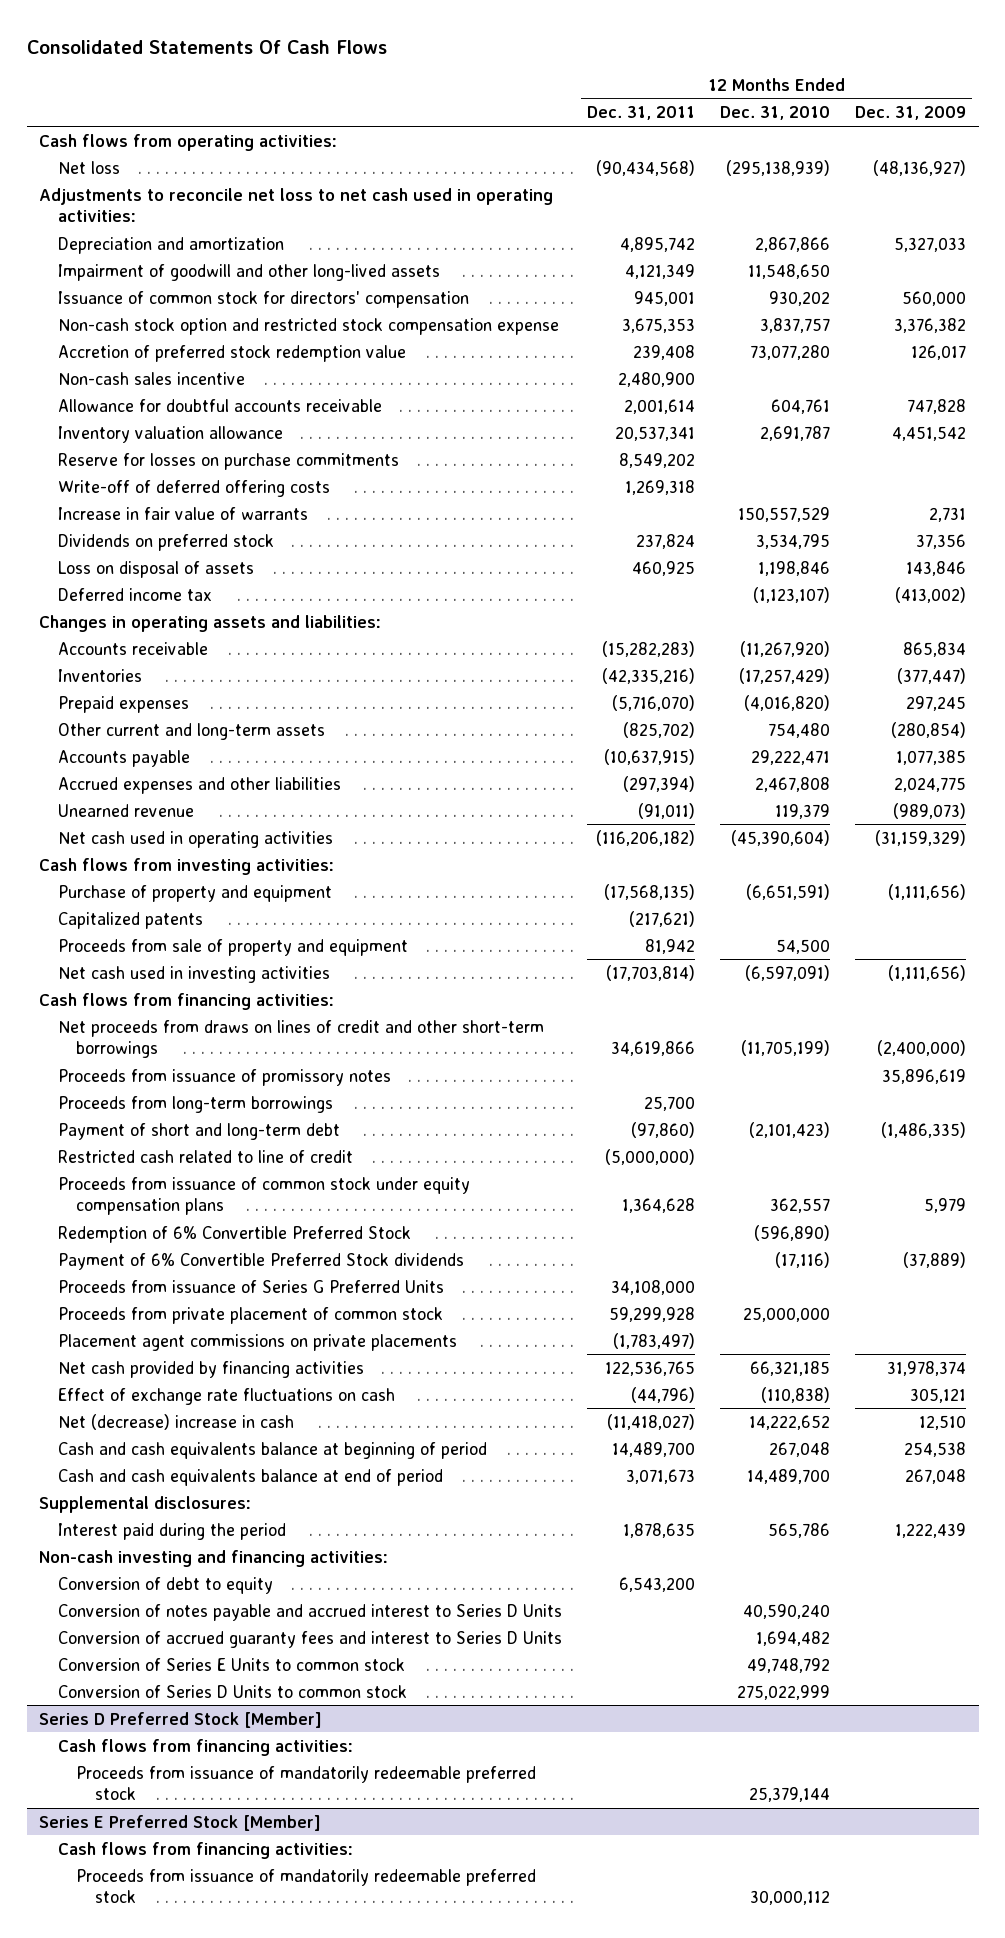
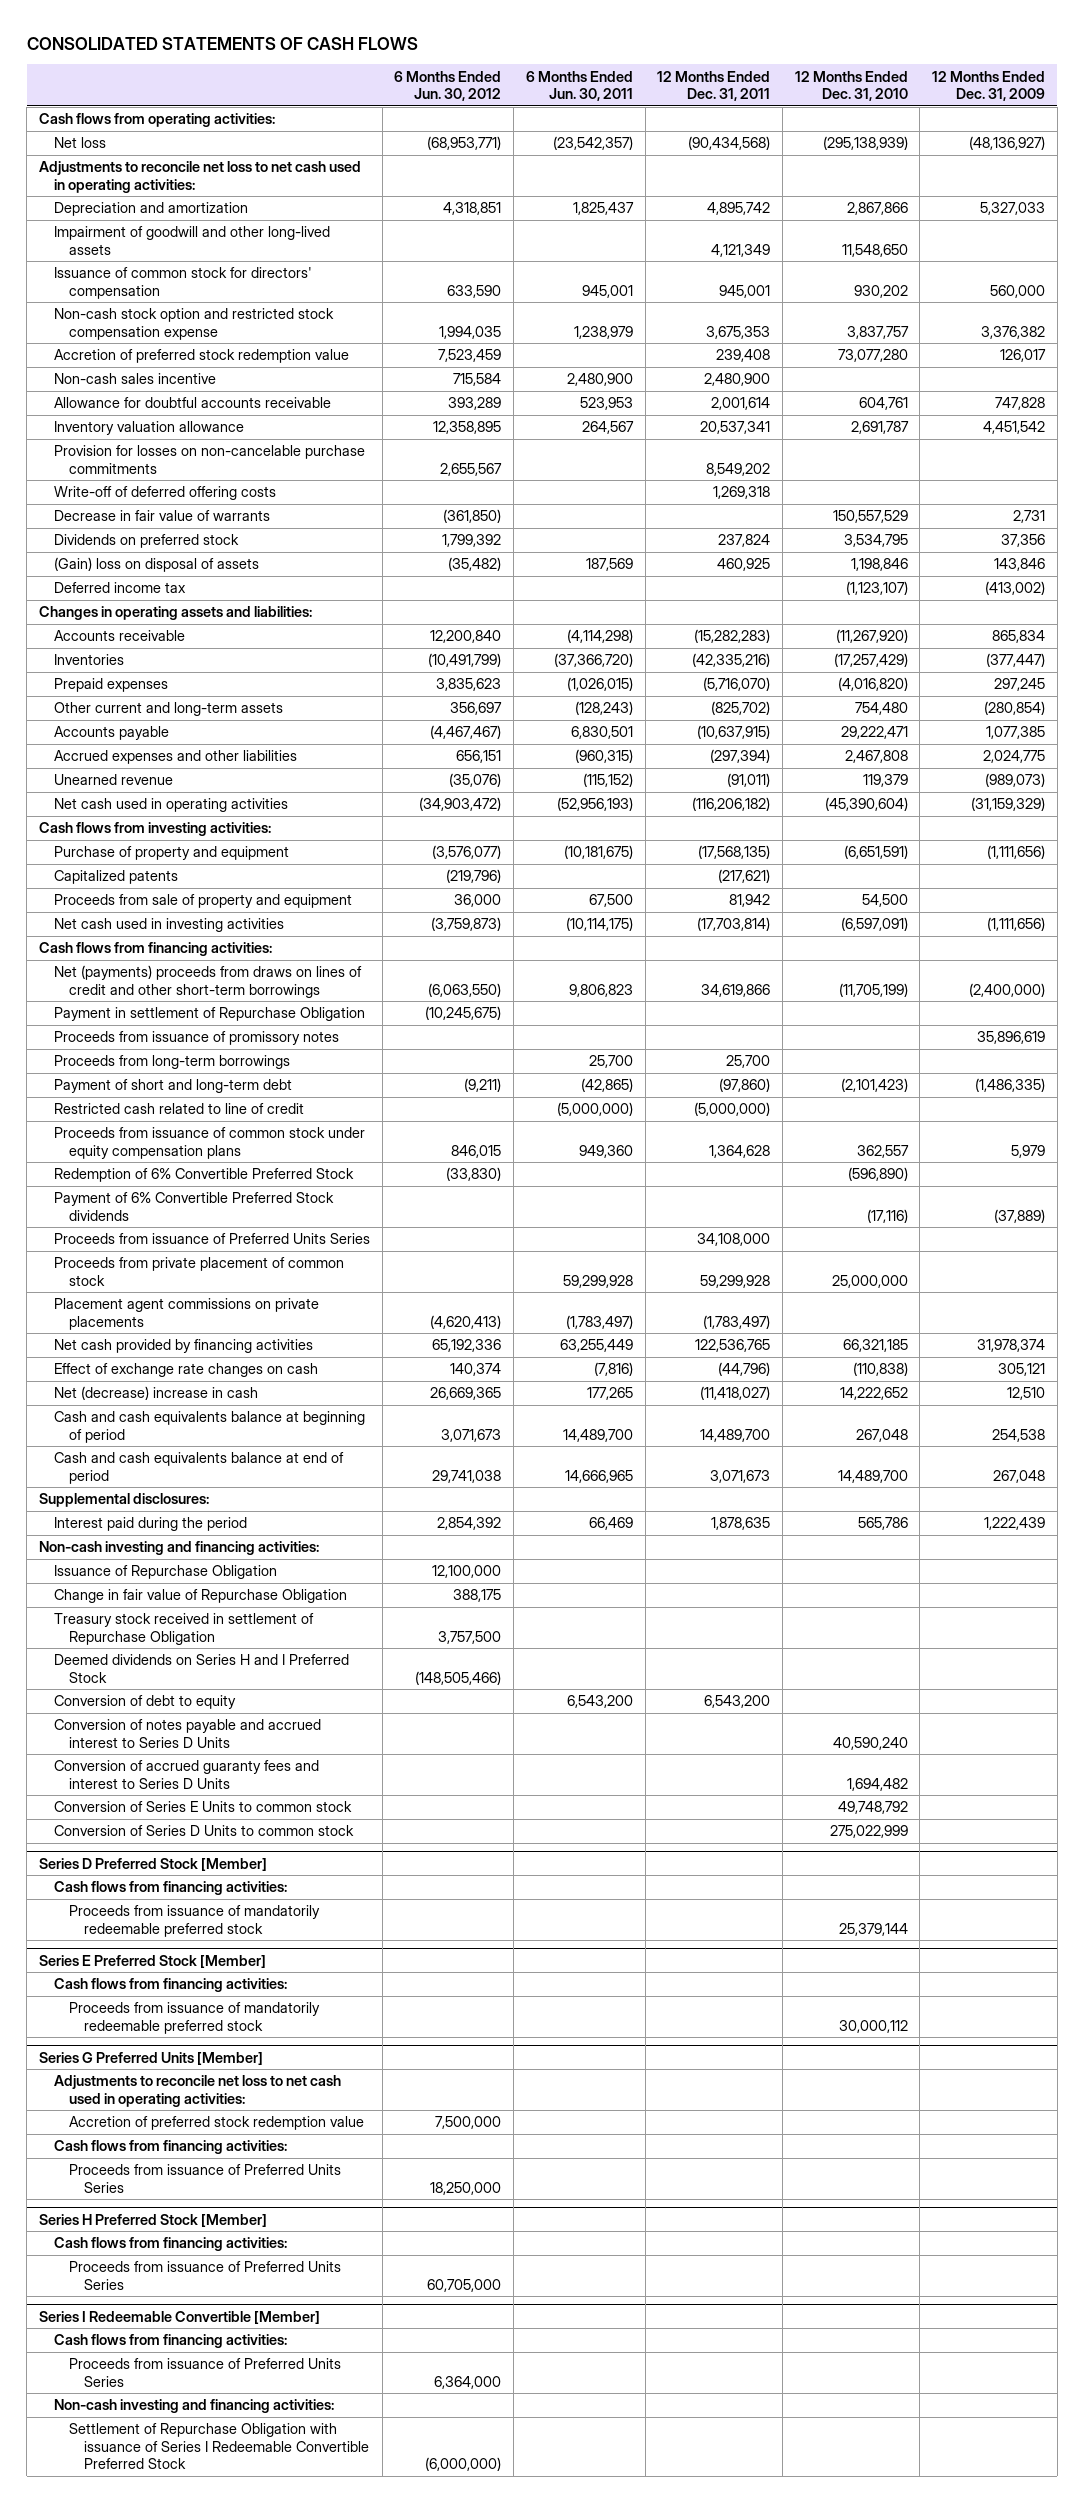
- Consolidated Statements Of Cash Flows
+ CONSOLIDATED STATEMENTS OF CASH FLOWS
- | 12 Months Ended Dec. 31, 2011 | 12 Months Ended Dec. 31, 2010 | 12 Months Ended Dec. 31, 2009
+ | 6 Months Ended Jun. 30, 2012 | 6 Months Ended Jun. 30, 2011 | 12 Months Ended Dec. 31, 2011 | 12 Months Ended Dec. 31, 2010 | 12 Months Ended Dec. 31, 2009
- Reserve for losses on purchase commitments | 8,549,202 | |
+ Provision for losses on non-cancelable purchase commitments | 2,655,567 | | 8,549,202 | |
- Increase in fair value of warrants | | 150,557,529 | 2,731
+ Decrease in fair value of warrants | (361,850) | | | 150,557,529 | 2,731
- Loss on disposal of assets | 460,925 | 1,198,846 | 143,846
+ (Gain) loss on disposal of assets | (35,482) | 187,569 | 460,925 | 1,198,846 | 143,846
- Net proceeds from draws on lines of credit and other short-term borrowings | 34,619,866 | (11,705,199) | (2,400,000)
+ Net (payments) proceeds from draws on lines of credit and other short-term borrowings | (6,063,550) | 9,806,823 | 34,619,866 | (11,705,199) | (2,400,000)
+ Payment in settlement of Repurchase Obligation | (10,245,675) | | | |
- Proceeds from issuance of Series G Preferred Units | 34,108,000 | |
+ Proceeds from issuance of Preferred Units Series | | | 34,108,000 | |
- Effect of exchange rate fluctuations on cash | (44,796) | (110,838) | 305,121
+ Effect of exchange rate changes on cash | 140,374 | (7,816) | (44,796) | (110,838) | 305,121
+ Issuance of Repurchase Obligation | 12,100,000 | | | |
+ Change in fair value of Repurchase Obligation | 388,175 | | | |
+ Treasury stock received in settlement of Repurchase Obligation | 3,757,500 | | | |
+ Deemed dividends on Series H and I Preferred Stock | (148,505,466) | | | |
+ Series G Preferred Units [Member]
+ Adjustments to reconcile net loss to net cash used in operating activities:
+ Accretion of preferred stock redemption value | 7,500,000 | | | |
+ Cash flows from financing activities:
+ Proceeds from issuance of Preferred Units Series | 18,250,000 | | | |
+ Series H Preferred Stock [Member]
+ Cash flows from financing activities:
+ Proceeds from issuance of Preferred Units Series | 60,705,000 | | | |
+ Series I Redeemable Convertible [Member]
+ Cash flows from financing activities:
+ Proceeds from issuance of Preferred Units Series | 6,364,000 | | | |
+ Non-cash investing and financing activities:
+ Settlement of Repurchase Obligation with issuance of Series I Redeemable Convertible Preferred Stock | (6,000,000) | | | |

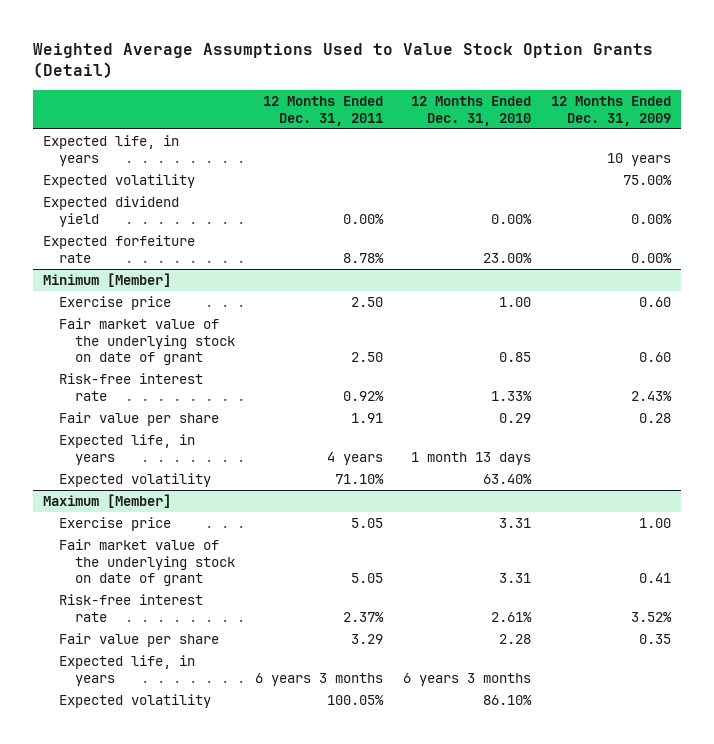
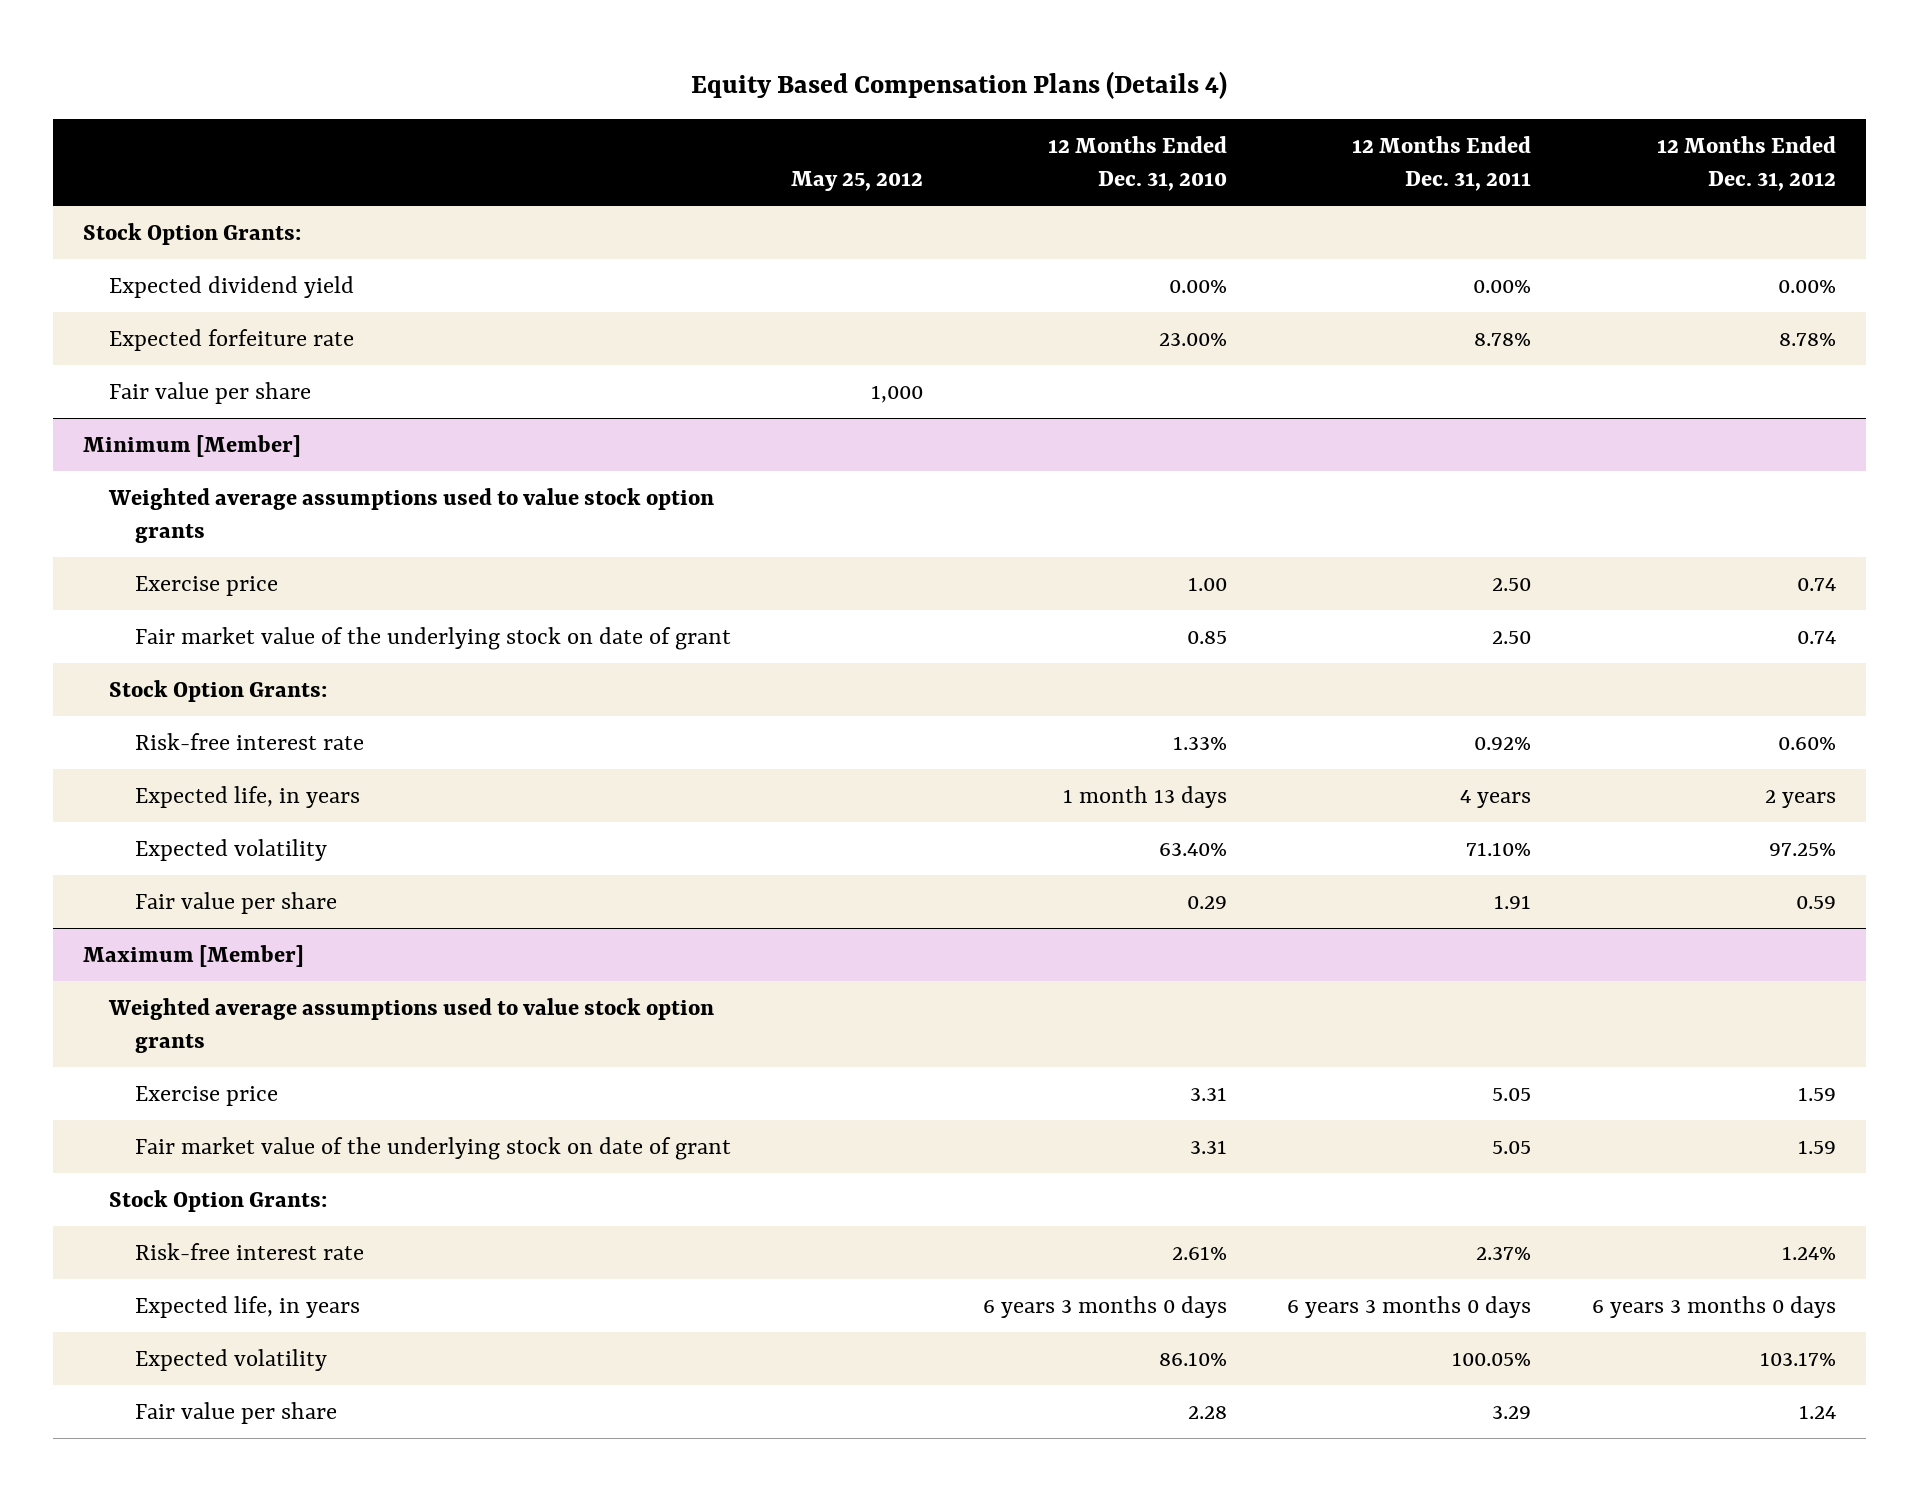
- Weighted Average Assumptions Used to Value Stock Option Grants (Detail)
+ Equity Based Compensation Plans (Details 4)
- | 12 Months Ended Dec. 31, 2011 | 12 Months Ended Dec. 31, 2010 | 12 Months Ended Dec. 31, 2009
+ | May 25, 2012 | 12 Months Ended Dec. 31, 2010 | 12 Months Ended Dec. 31, 2011 | 12 Months Ended Dec. 31, 2012
- Expected life, in years | | | 10 years
- Expected volatility | | | 75.00%
+ Stock Option Grants:
+ Fair value per share | 1,000 | | |
@ Minimum [Member]
+ Weighted average assumptions used to value stock option grants
+ Stock Option Grants:
moved down: Fair value per share | | 0.29 | 1.91 | 0.59
@ Maximum [Member]
+ Weighted average assumptions used to value stock option grants
+ Stock Option Grants:
- Expected life, in years | 6 years 3 months | 6 years 3 months |
+ Expected life, in years | | 6 years 3 months 0 days | 6 years 3 months 0 days | 6 years 3 months 0 days
moved down: Fair value per share | | 2.28 | 3.29 | 1.24

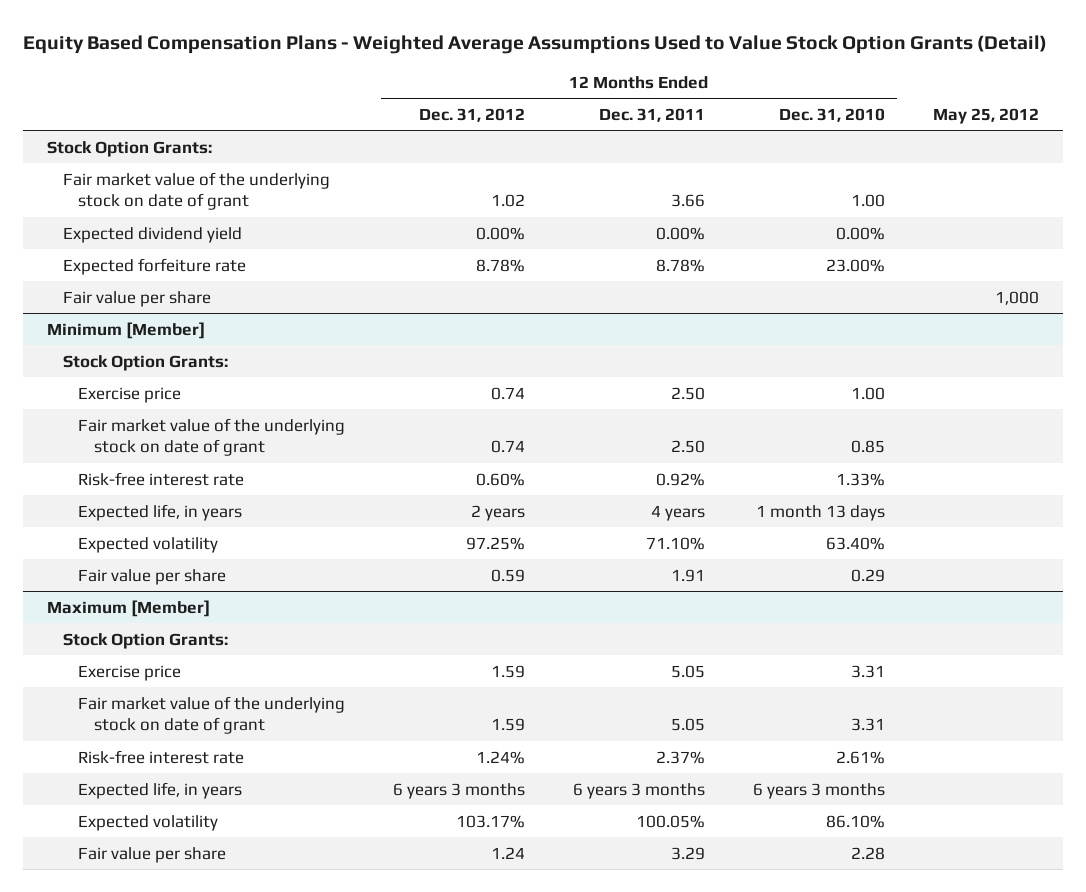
- Equity Based Compensation Plans (Details 4)
+ Equity Based Compensation Plans - Weighted Average Assumptions Used to Value Stock Option Grants (Detail)
- | May 25, 2012 | 12 Months Ended Dec. 31, 2010 | 12 Months Ended Dec. 31, 2011 | 12 Months Ended Dec. 31, 2012
+ | 12 Months Ended Dec. 31, 2012 | 12 Months Ended Dec. 31, 2011 | 12 Months Ended Dec. 31, 2010 | May 25, 2012
+ Fair market value of the underlying stock on date of grant | 1.02 | 3.66 | 1.00 |
@ Minimum [Member]
- Weighted average assumptions used to value stock option grants
moved up: Stock Option Grants:
@ Maximum [Member]
- Weighted average assumptions used to value stock option grants
moved up: Stock Option Grants:
- Expected life, in years | | 6 years 3 months 0 days | 6 years 3 months 0 days | 6 years 3 months 0 days
+ Expected life, in years | 6 years 3 months | 6 years 3 months | 6 years 3 months |

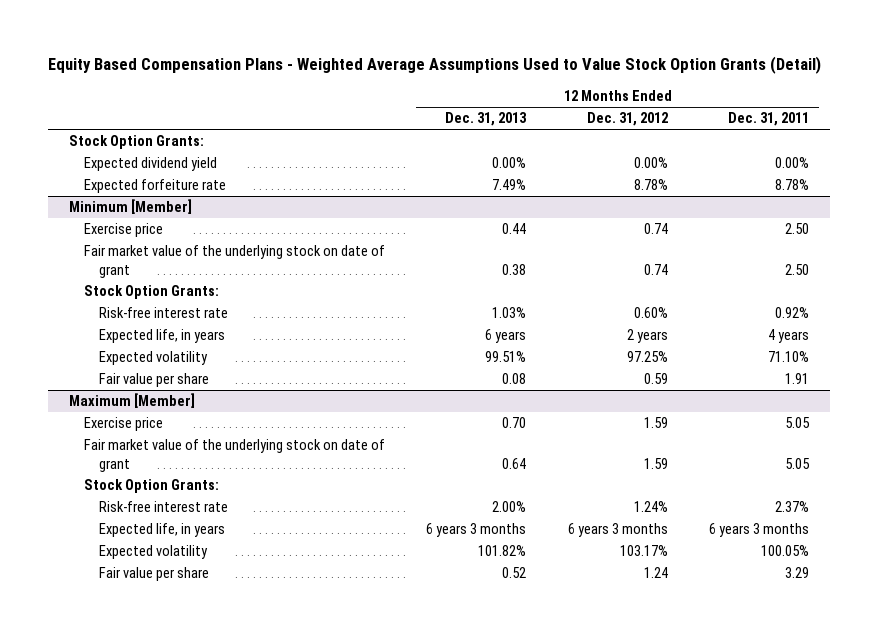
- | 12 Months Ended Dec. 31, 2012 | 12 Months Ended Dec. 31, 2011 | 12 Months Ended Dec. 31, 2010 | May 25, 2012
+ | 12 Months Ended Dec. 31, 2013 | 12 Months Ended Dec. 31, 2012 | 12 Months Ended Dec. 31, 2011
- Fair market value of the underlying stock on date of grant | 1.02 | 3.66 | 1.00 |
- Fair value per share | | | | 1,000
@ Minimum [Member]
moved down: Stock Option Grants:
@ Maximum [Member]
moved down: Stock Option Grants:

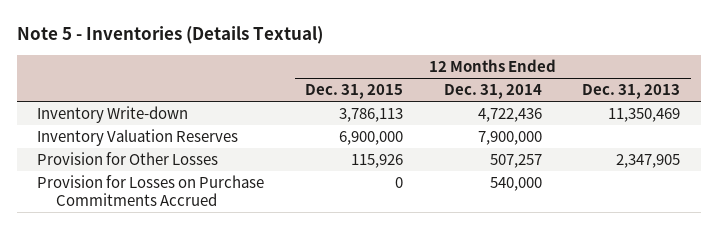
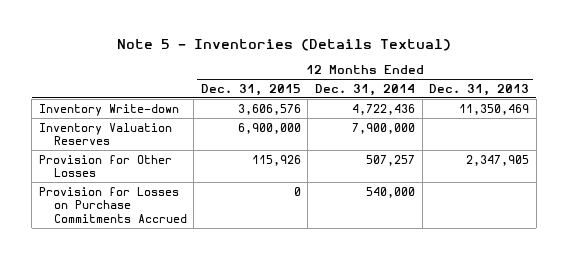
- Inventory Write-down | 3,786,113 | 4,722,436 | 11,350,469
+ Inventory Write-down | 3,606,576 | 4,722,436 | 11,350,469

